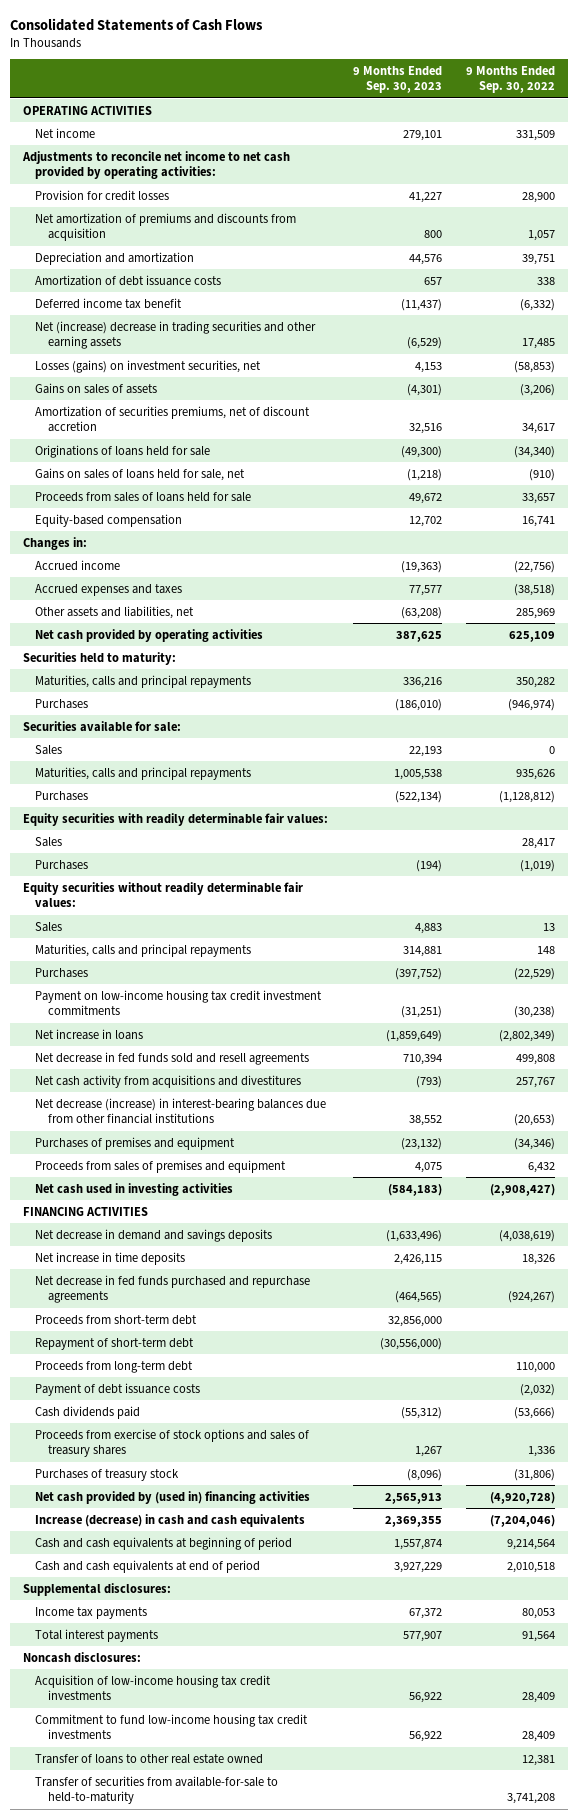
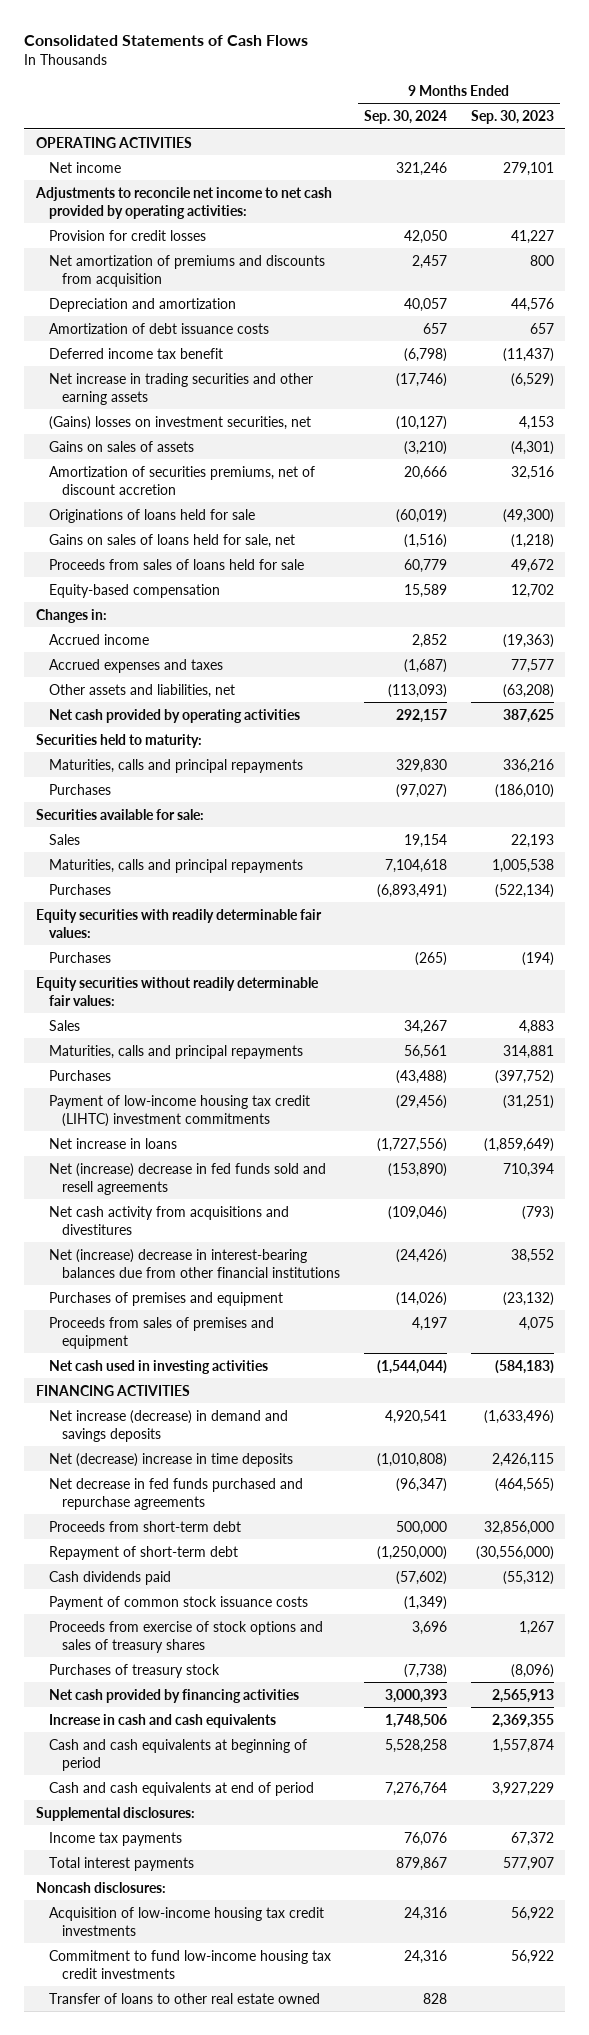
- | 9 Months Ended Sep. 30, 2023 | 9 Months Ended Sep. 30, 2022
+ | 9 Months Ended Sep. 30, 2024 | 9 Months Ended Sep. 30, 2023
- Net (increase) decrease in trading securities and other earning assets | (6,529) | 17,485
- Losses (gains) on investment securities, net | 4,153 | (58,853)
+ Net increase in trading securities and other earning assets | (17,746) | (6,529)
+ (Gains) losses on investment securities, net | (10,127) | 4,153
- Sales | | 28,417
- Payment on low-income housing tax credit investment commitments | (31,251) | (30,238)
+ Payment of low-income housing tax credit (LIHTC) investment commitments | (29,456) | (31,251)
- Net decrease in fed funds sold and resell agreements | 710,394 | 499,808
+ Net (increase) decrease in fed funds sold and resell agreements | (153,890) | 710,394
- Net decrease (increase) in interest-bearing balances due from other financial institutions | 38,552 | (20,653)
+ Net (increase) decrease in interest-bearing balances due from other financial institutions | (24,426) | 38,552
- Net decrease in demand and savings deposits | (1,633,496) | (4,038,619)
- Net increase in time deposits | 2,426,115 | 18,326
+ Net increase (decrease) in demand and savings deposits | 4,920,541 | (1,633,496)
+ Net (decrease) increase in time deposits | (1,010,808) | 2,426,115
- Proceeds from long-term debt | | 110,000
- Payment of debt issuance costs | | (2,032)
+ Payment of common stock issuance costs | (1,349) |
- Net cash provided by (used in) financing activities | 2,565,913 | (4,920,728)
- Increase (decrease) in cash and cash equivalents | 2,369,355 | (7,204,046)
+ Net cash provided by financing activities | 3,000,393 | 2,565,913
+ Increase in cash and cash equivalents | 1,748,506 | 2,369,355
- Transfer of securities from available-for-sale to held-to-maturity | | 3,741,208

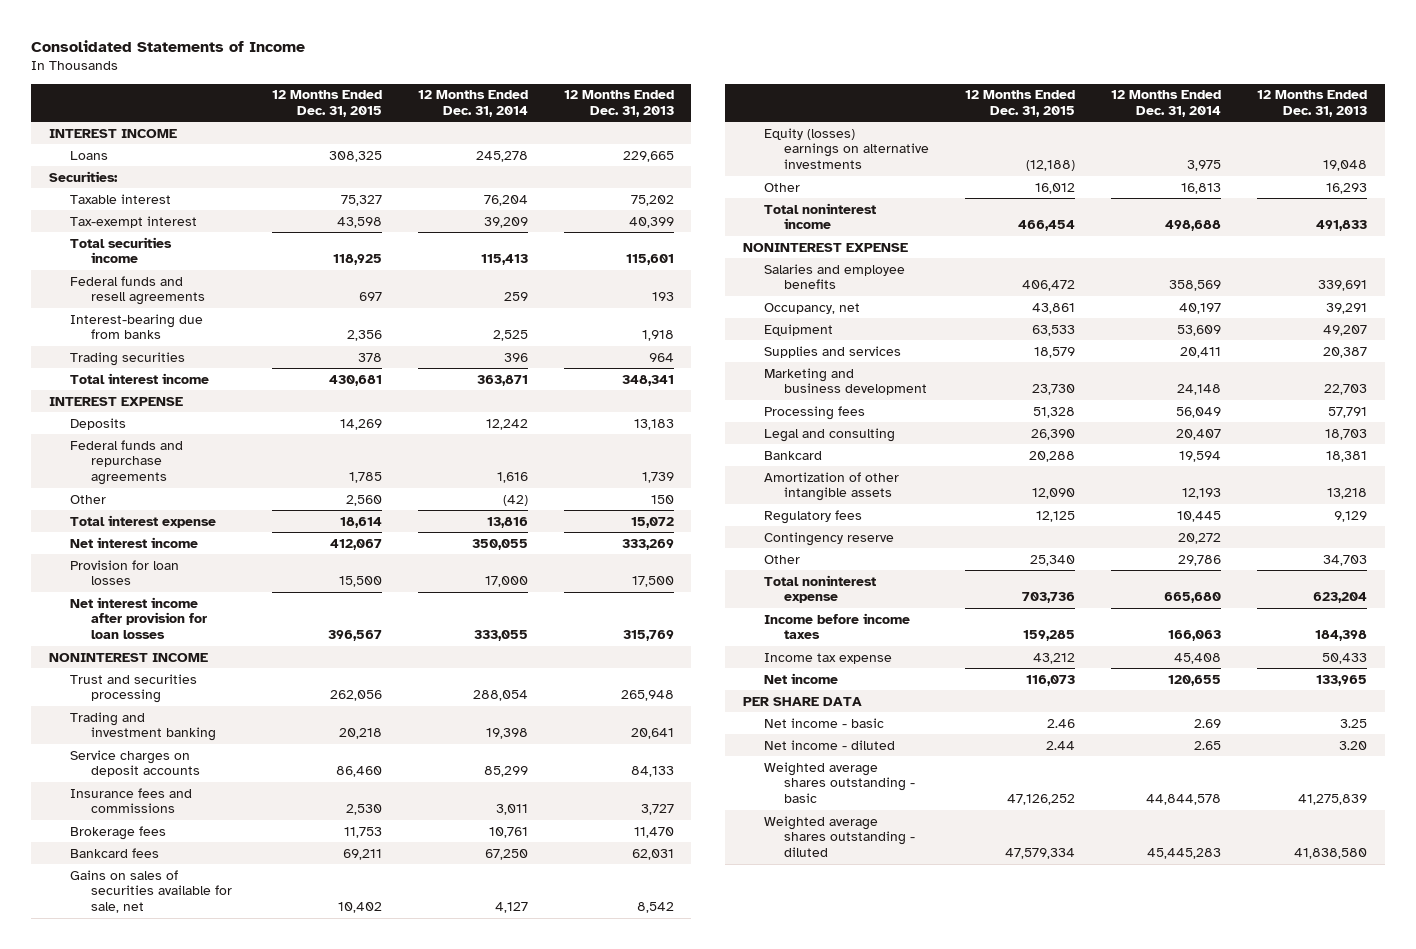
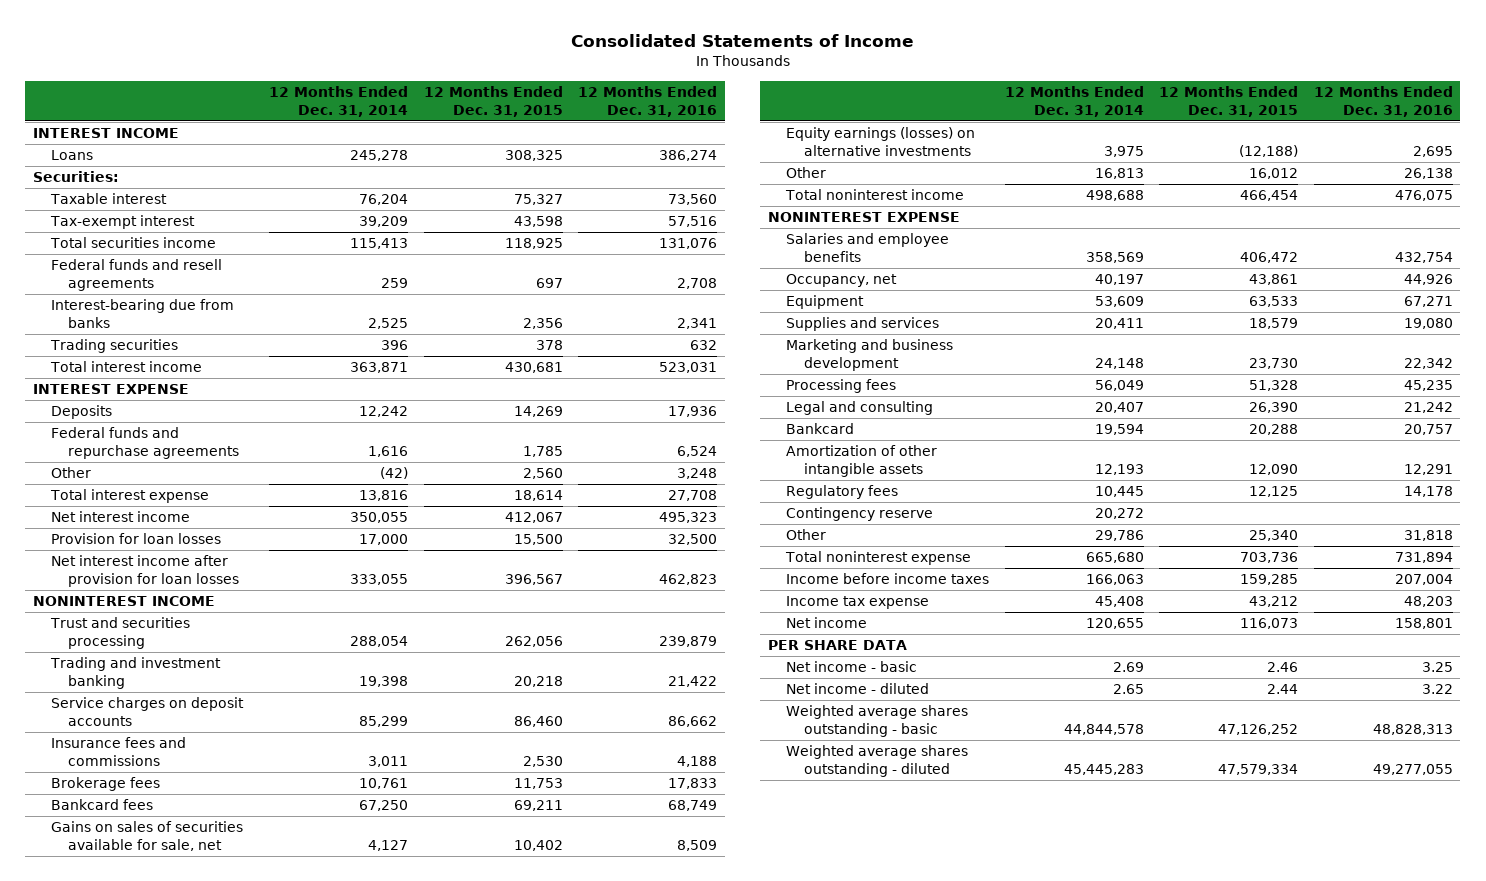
- | 12 Months Ended Dec. 31, 2015 | 12 Months Ended Dec. 31, 2014 | 12 Months Ended Dec. 31, 2013
+ | 12 Months Ended Dec. 31, 2014 | 12 Months Ended Dec. 31, 2015 | 12 Months Ended Dec. 31, 2016
- Equity (losses) earnings on alternative investments | (12,188) | 3,975 | 19,048
+ Equity earnings (losses) on alternative investments | 3,975 | (12,188) | 2,695

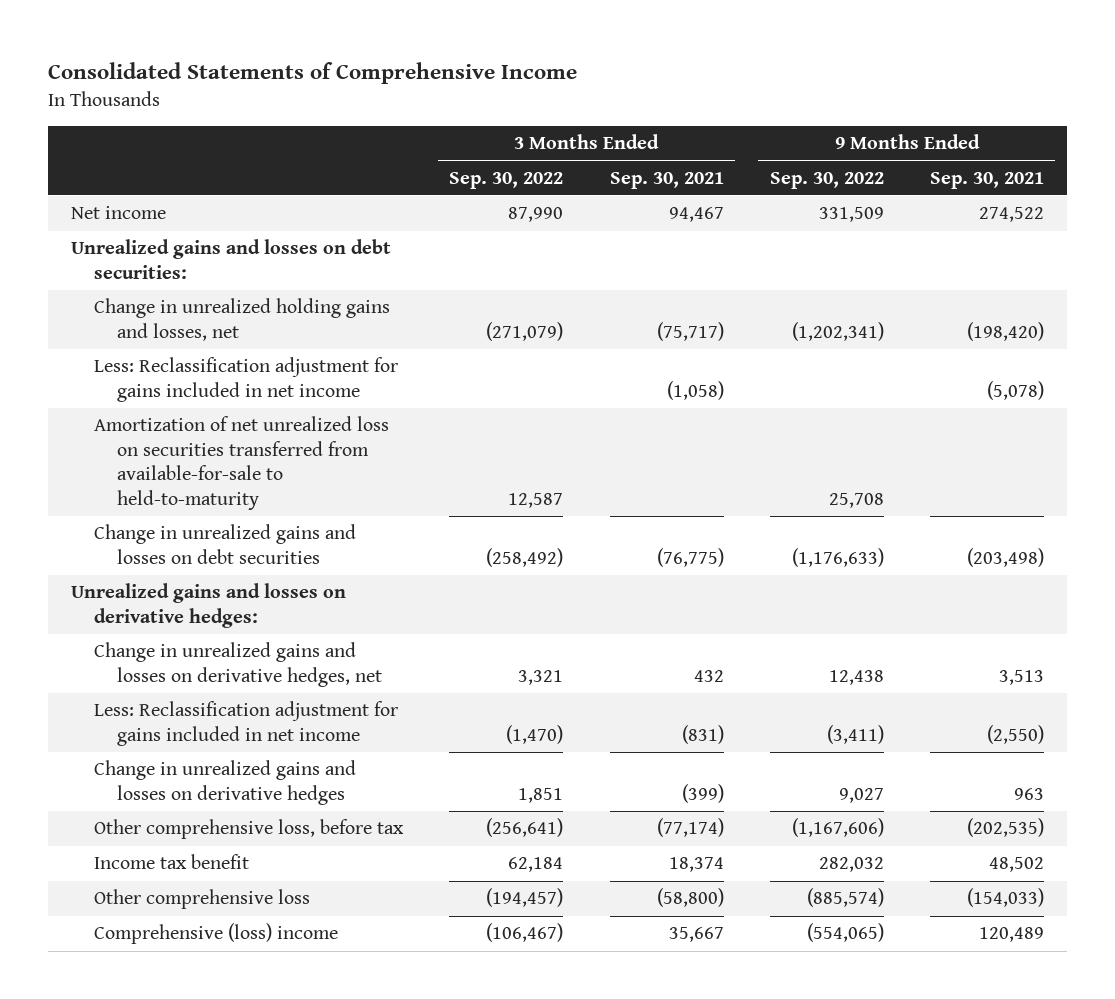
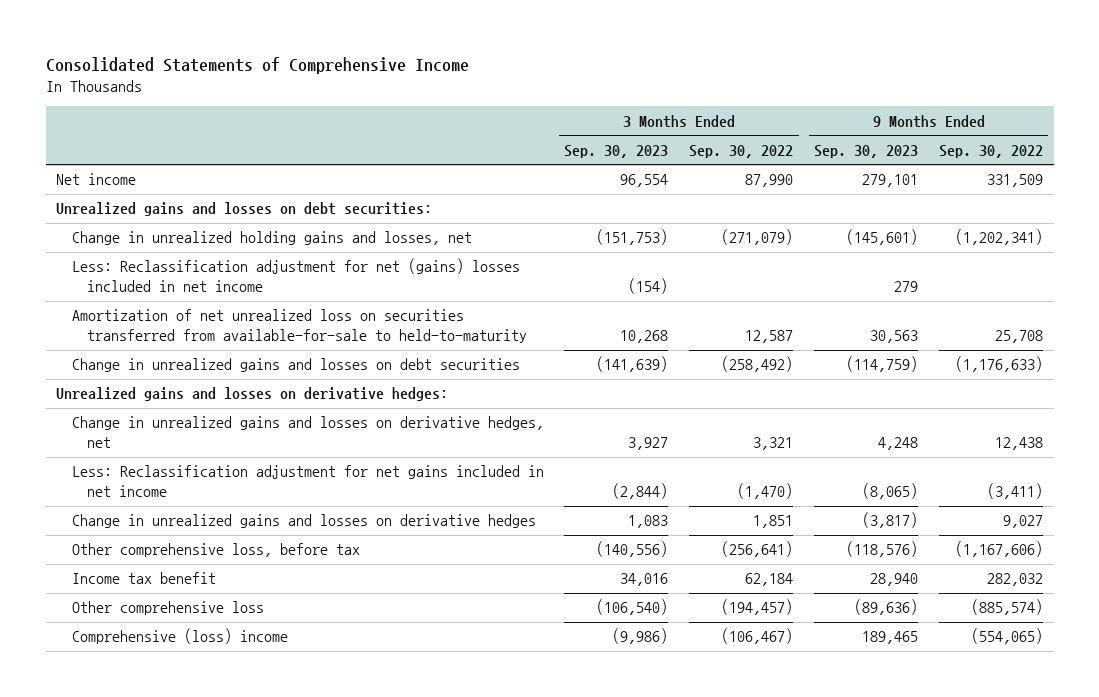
- | 3 Months Ended Sep. 30, 2022 | 3 Months Ended Sep. 30, 2021 | 9 Months Ended Sep. 30, 2022 | 9 Months Ended Sep. 30, 2021
+ | 3 Months Ended Sep. 30, 2023 | 3 Months Ended Sep. 30, 2022 | 9 Months Ended Sep. 30, 2023 | 9 Months Ended Sep. 30, 2022
- Less: Reclassification adjustment for gains included in net income | | (1,058) | | (5,078)
+ Less: Reclassification adjustment for net (gains) losses included in net income | (154) | | 279 |
- Less: Reclassification adjustment for gains included in net income | (1,470) | (831) | (3,411) | (2,550)
+ Less: Reclassification adjustment for net gains included in net income | (2,844) | (1,470) | (8,065) | (3,411)

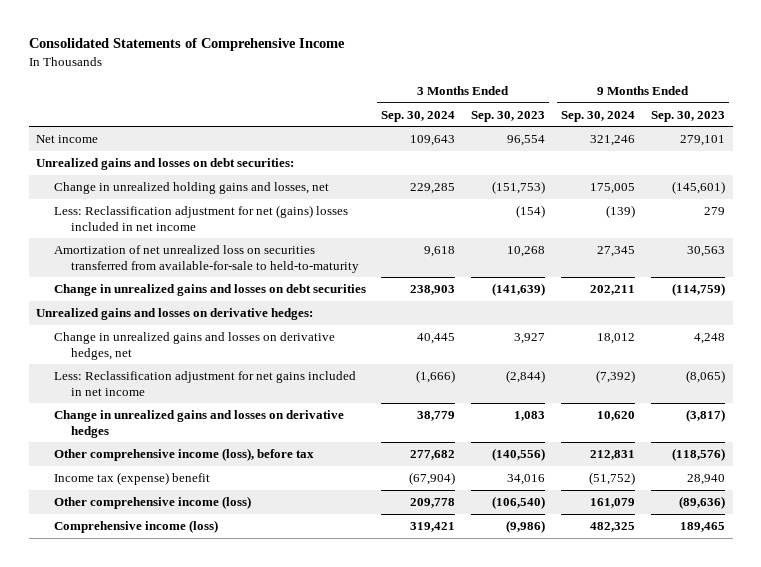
- | 3 Months Ended Sep. 30, 2023 | 3 Months Ended Sep. 30, 2022 | 9 Months Ended Sep. 30, 2023 | 9 Months Ended Sep. 30, 2022
+ | 3 Months Ended Sep. 30, 2024 | 3 Months Ended Sep. 30, 2023 | 9 Months Ended Sep. 30, 2024 | 9 Months Ended Sep. 30, 2023
- Other comprehensive loss, before tax | (140,556) | (256,641) | (118,576) | (1,167,606)
- Income tax benefit | 34,016 | 62,184 | 28,940 | 282,032
- Other comprehensive loss | (106,540) | (194,457) | (89,636) | (885,574)
- Comprehensive (loss) income | (9,986) | (106,467) | 189,465 | (554,065)
+ Other comprehensive income (loss), before tax | 277,682 | (140,556) | 212,831 | (118,576)
+ Income tax (expense) benefit | (67,904) | 34,016 | (51,752) | 28,940
+ Other comprehensive income (loss) | 209,778 | (106,540) | 161,079 | (89,636)
+ Comprehensive income (loss) | 319,421 | (9,986) | 482,325 | 189,465

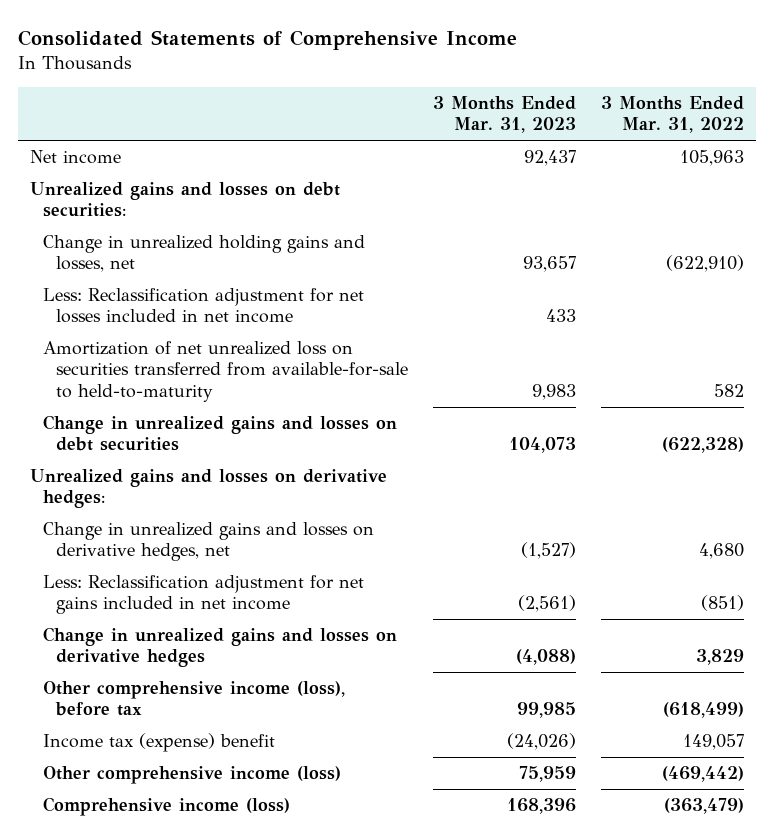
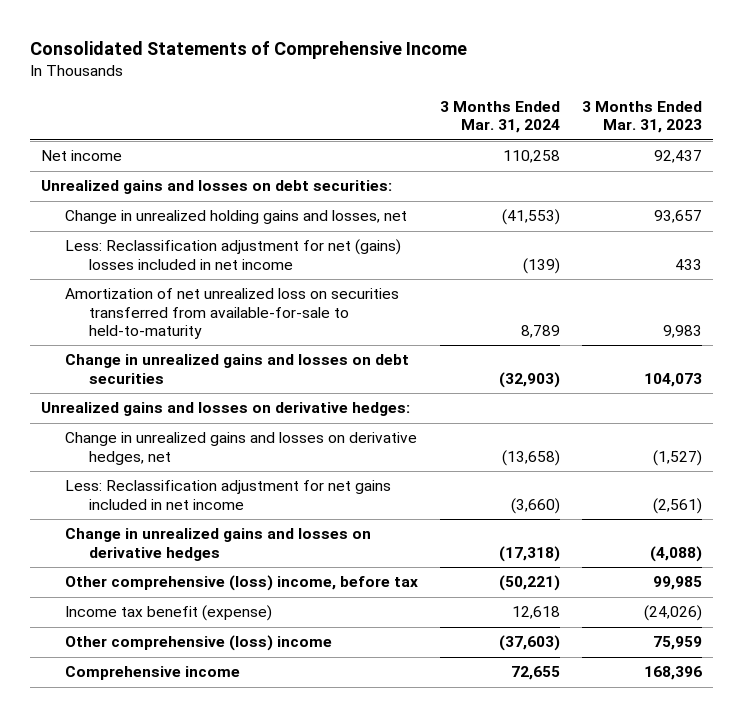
- | 3 Months Ended Mar. 31, 2023 | 3 Months Ended Mar. 31, 2022
+ | 3 Months Ended Mar. 31, 2024 | 3 Months Ended Mar. 31, 2023
- Less: Reclassification adjustment for net losses included in net income | 433 |
+ Less: Reclassification adjustment for net (gains) losses included in net income | (139) | 433
- Other comprehensive income (loss), before tax | 99,985 | (618,499)
- Income tax (expense) benefit | (24,026) | 149,057
- Other comprehensive income (loss) | 75,959 | (469,442)
- Comprehensive income (loss) | 168,396 | (363,479)
+ Other comprehensive (loss) income, before tax | (50,221) | 99,985
+ Income tax benefit (expense) | 12,618 | (24,026)
+ Other comprehensive (loss) income | (37,603) | 75,959
+ Comprehensive income | 72,655 | 168,396

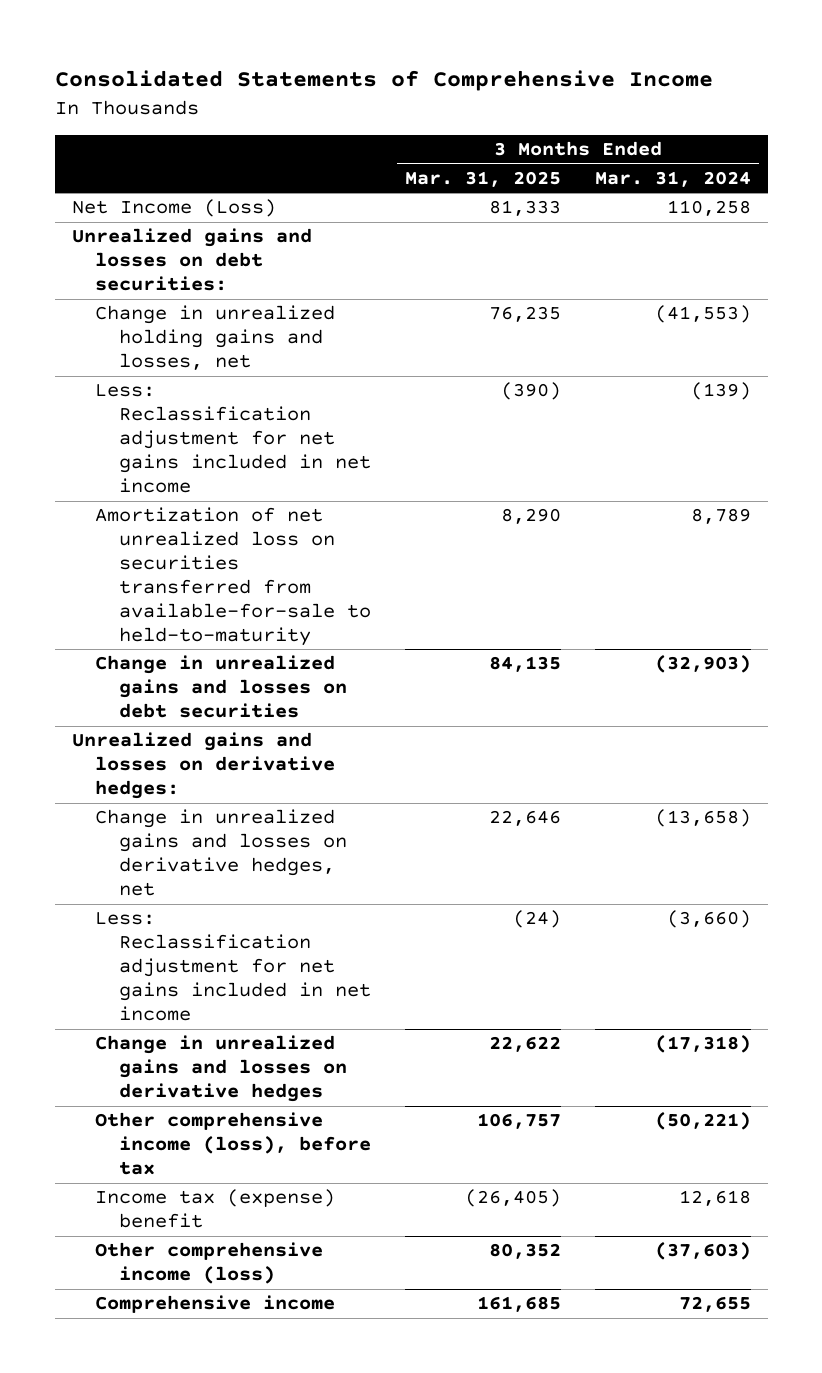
- | 3 Months Ended Mar. 31, 2024 | 3 Months Ended Mar. 31, 2023
+ | 3 Months Ended Mar. 31, 2025 | 3 Months Ended Mar. 31, 2024
- Net income | 110,258 | 92,437
+ Net Income (Loss) | 81,333 | 110,258
- Less: Reclassification adjustment for net (gains) losses included in net income | (139) | 433
+ Less: Reclassification adjustment for net gains included in net income | (390) | (139)
- Other comprehensive (loss) income, before tax | (50,221) | 99,985
- Income tax benefit (expense) | 12,618 | (24,026)
- Other comprehensive (loss) income | (37,603) | 75,959
+ Other comprehensive income (loss), before tax | 106,757 | (50,221)
+ Income tax (expense) benefit | (26,405) | 12,618
+ Other comprehensive income (loss) | 80,352 | (37,603)

